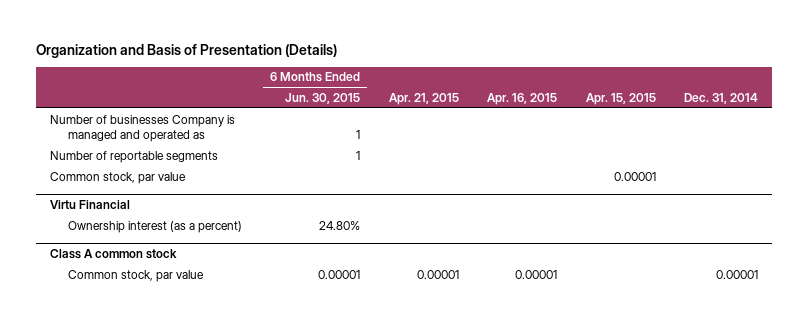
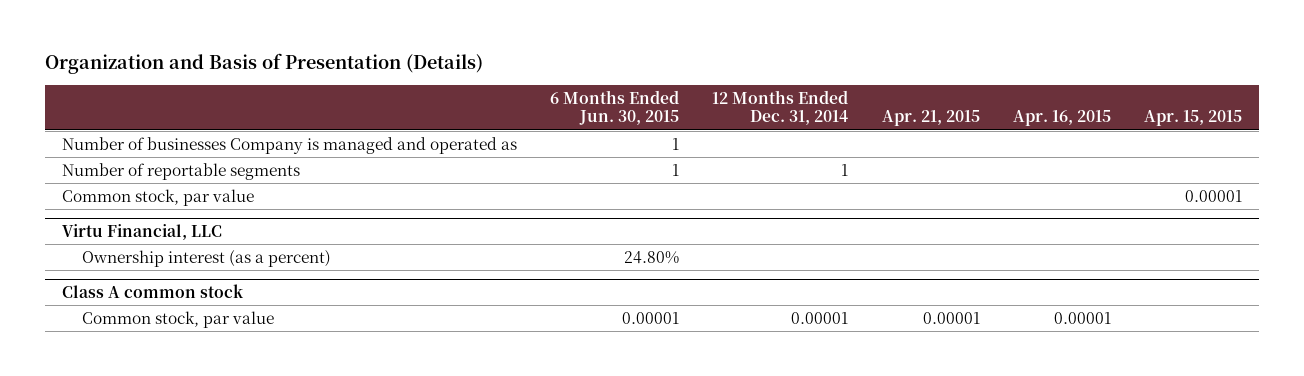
- | 6 Months Ended Jun. 30, 2015 | Apr. 21, 2015 | Apr. 16, 2015 | Apr. 15, 2015 | Dec. 31, 2014
+ | 6 Months Ended Jun. 30, 2015 | 12 Months Ended Dec. 31, 2014 | Apr. 21, 2015 | Apr. 16, 2015 | Apr. 15, 2015
- Virtu Financial
+ Virtu Financial, LLC

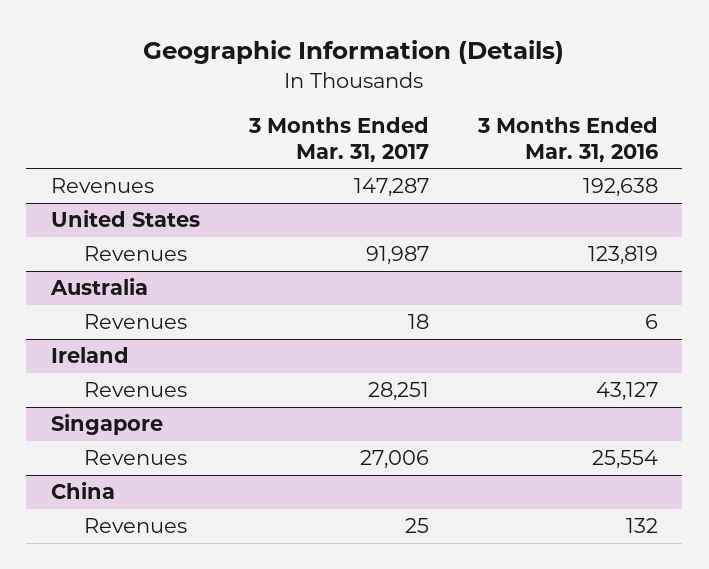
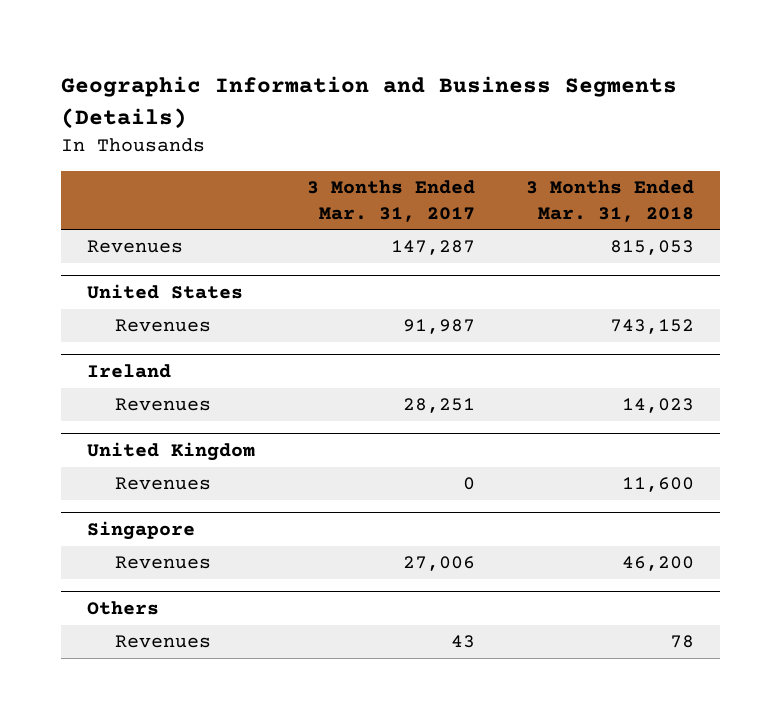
- Geographic Information (Details)
+ Geographic Information and Business Segments (Details)
- | 3 Months Ended Mar. 31, 2017 | 3 Months Ended Mar. 31, 2016
+ | 3 Months Ended Mar. 31, 2017 | 3 Months Ended Mar. 31, 2018
- Australia
- Revenues | 18 | 6
+ United Kingdom
+ Revenues | 0 | 11,600
- China
- Revenues | 25 | 132
+ Others
+ Revenues | 43 | 78

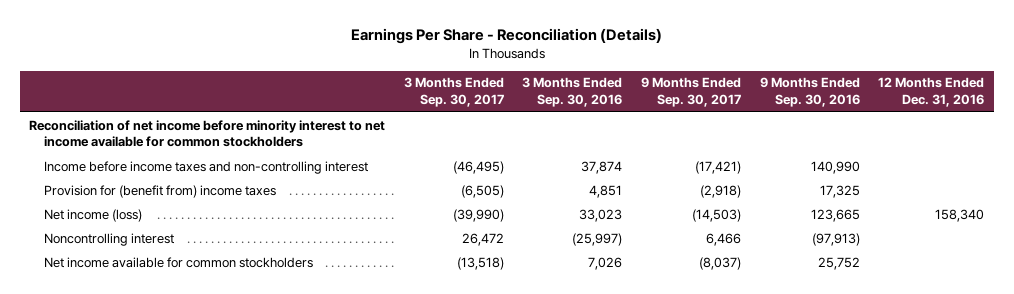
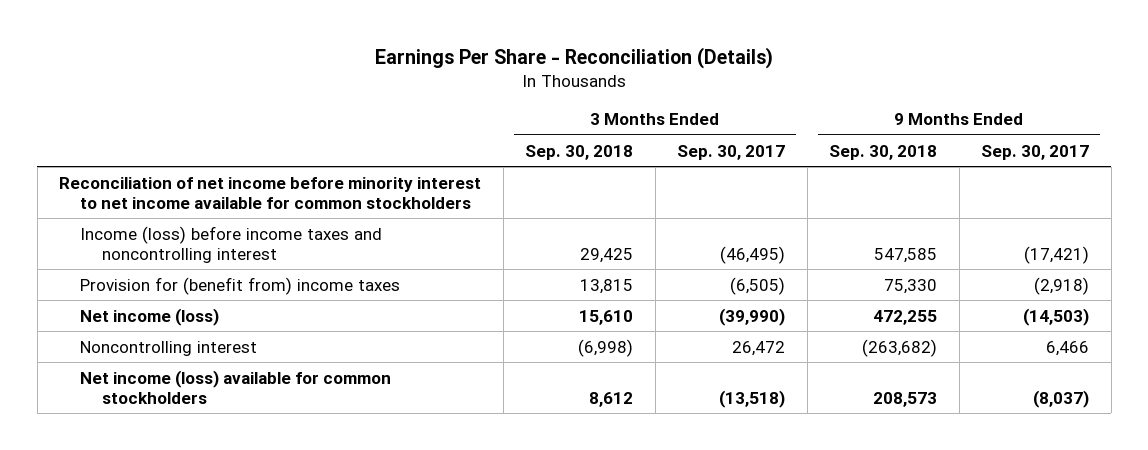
- | 3 Months Ended Sep. 30, 2017 | 3 Months Ended Sep. 30, 2016 | 9 Months Ended Sep. 30, 2017 | 9 Months Ended Sep. 30, 2016 | 12 Months Ended Dec. 31, 2016
+ | 3 Months Ended Sep. 30, 2018 | 3 Months Ended Sep. 30, 2017 | 9 Months Ended Sep. 30, 2018 | 9 Months Ended Sep. 30, 2017
- Income before income taxes and non-controlling interest | (46,495) | 37,874 | (17,421) | 140,990 |
+ Income (loss) before income taxes and noncontrolling interest | 29,425 | (46,495) | 547,585 | (17,421)
- Net income available for common stockholders | (13,518) | 7,026 | (8,037) | 25,752 |
+ Net income (loss) available for common stockholders | 8,612 | (13,518) | 208,573 | (8,037)

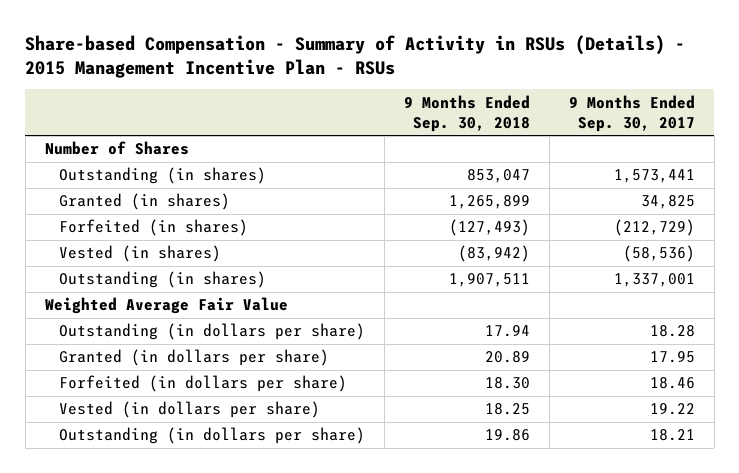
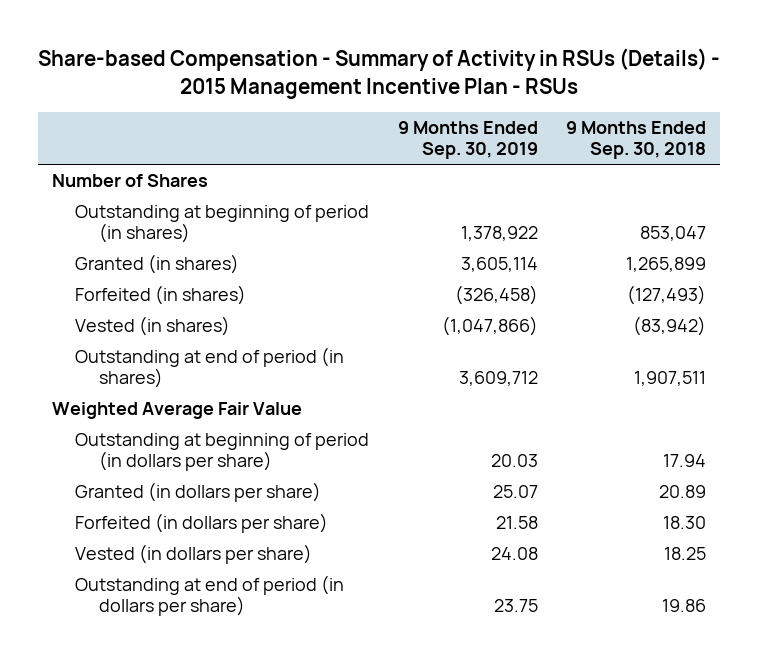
- | 9 Months Ended Sep. 30, 2018 | 9 Months Ended Sep. 30, 2017
+ | 9 Months Ended Sep. 30, 2019 | 9 Months Ended Sep. 30, 2018
- Outstanding (in shares) | 853,047 | 1,573,441
+ Outstanding at beginning of period (in shares) | 1,378,922 | 853,047
- Outstanding (in shares) | 1,907,511 | 1,337,001
+ Outstanding at end of period (in shares) | 3,609,712 | 1,907,511
- Outstanding (in dollars per share) | 17.94 | 18.28
+ Outstanding at beginning of period (in dollars per share) | 20.03 | 17.94
- Outstanding (in dollars per share) | 19.86 | 18.21
+ Outstanding at end of period (in dollars per share) | 23.75 | 19.86

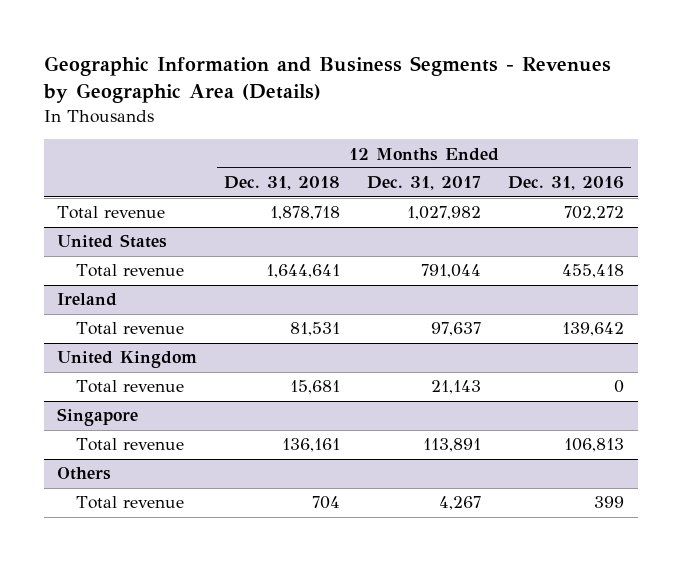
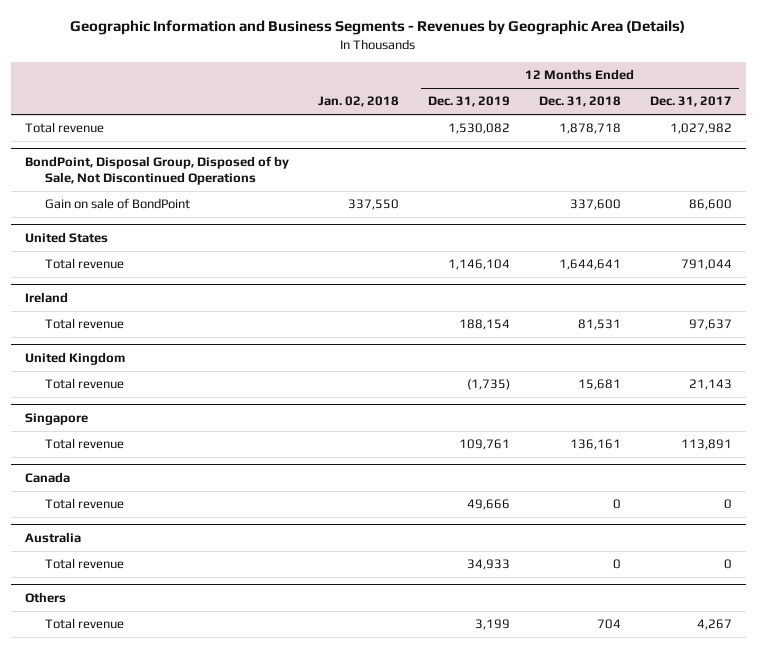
- | 12 Months Ended Dec. 31, 2018 | 12 Months Ended Dec. 31, 2017 | 12 Months Ended Dec. 31, 2016
+ | Jan. 02, 2018 | 12 Months Ended Dec. 31, 2019 | 12 Months Ended Dec. 31, 2018 | 12 Months Ended Dec. 31, 2017
+ BondPoint, Disposal Group, Disposed of by Sale, Not Discontinued Operations
+ Gain on sale of BondPoint | 337,550 | | 337,600 | 86,600
+ Canada
+ Total revenue | | 49,666 | 0 | 0
+ Australia
+ Total revenue | | 34,933 | 0 | 0

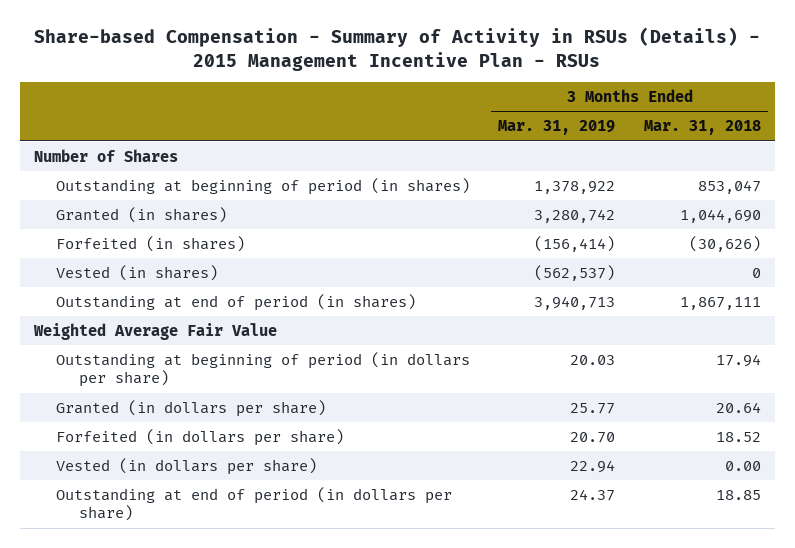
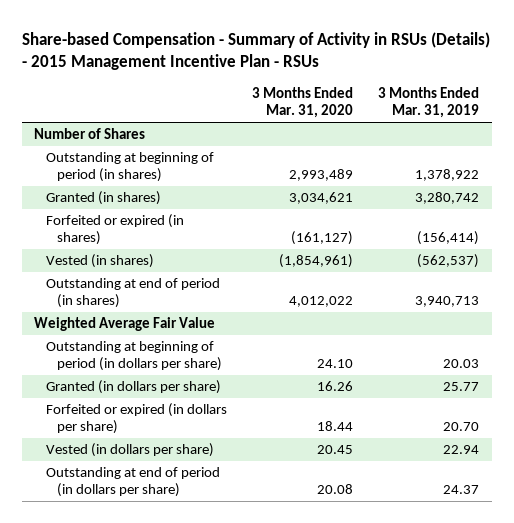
- | 3 Months Ended Mar. 31, 2019 | 3 Months Ended Mar. 31, 2018
+ | 3 Months Ended Mar. 31, 2020 | 3 Months Ended Mar. 31, 2019
- Forfeited (in shares) | (156,414) | (30,626)
+ Forfeited or expired (in shares) | (161,127) | (156,414)
- Forfeited (in dollars per share) | 20.70 | 18.52
+ Forfeited or expired (in dollars per share) | 18.44 | 20.70

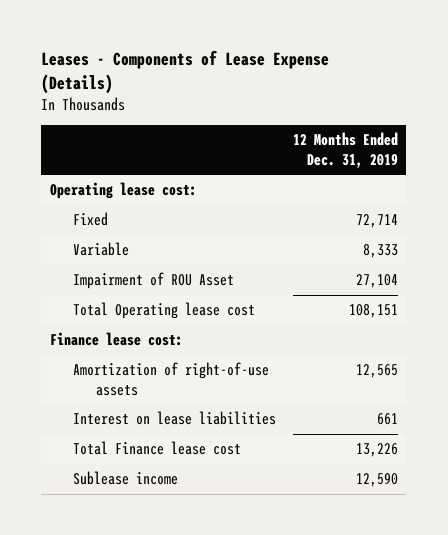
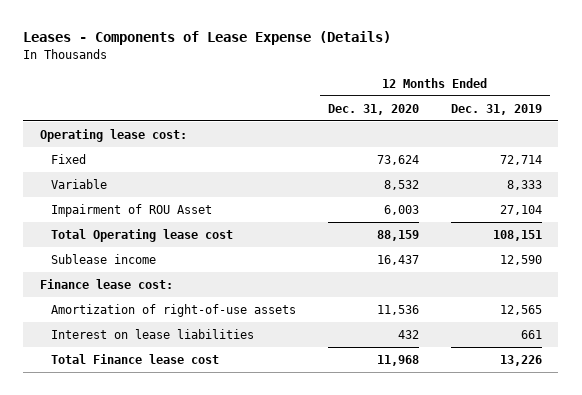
- | 12 Months Ended Dec. 31, 2019
+ | 12 Months Ended Dec. 31, 2020 | 12 Months Ended Dec. 31, 2019
moved up: Sublease income | 16,437 | 12,590

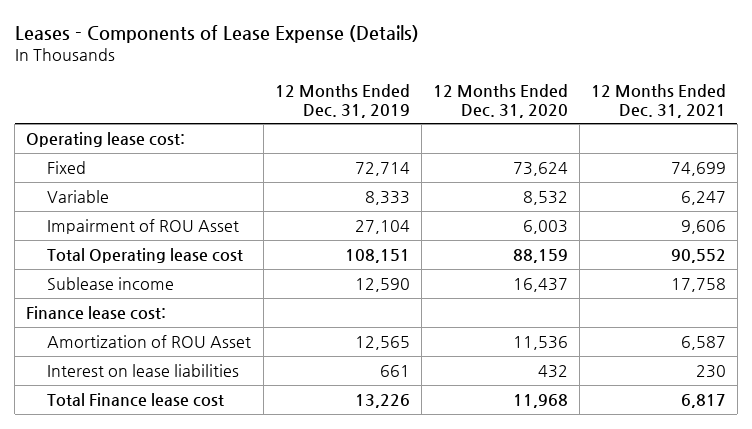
- | 12 Months Ended Dec. 31, 2020 | 12 Months Ended Dec. 31, 2019
+ | 12 Months Ended Dec. 31, 2019 | 12 Months Ended Dec. 31, 2020 | 12 Months Ended Dec. 31, 2021
- Amortization of right-of-use assets | 11,536 | 12,565
+ Amortization of ROU Asset | 12,565 | 11,536 | 6,587

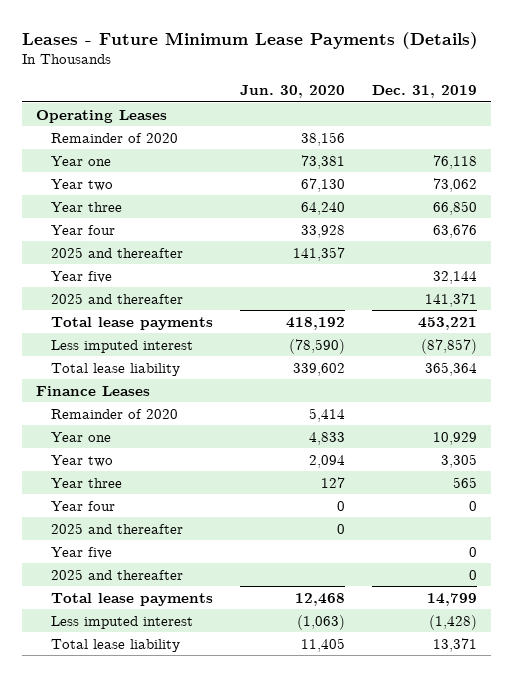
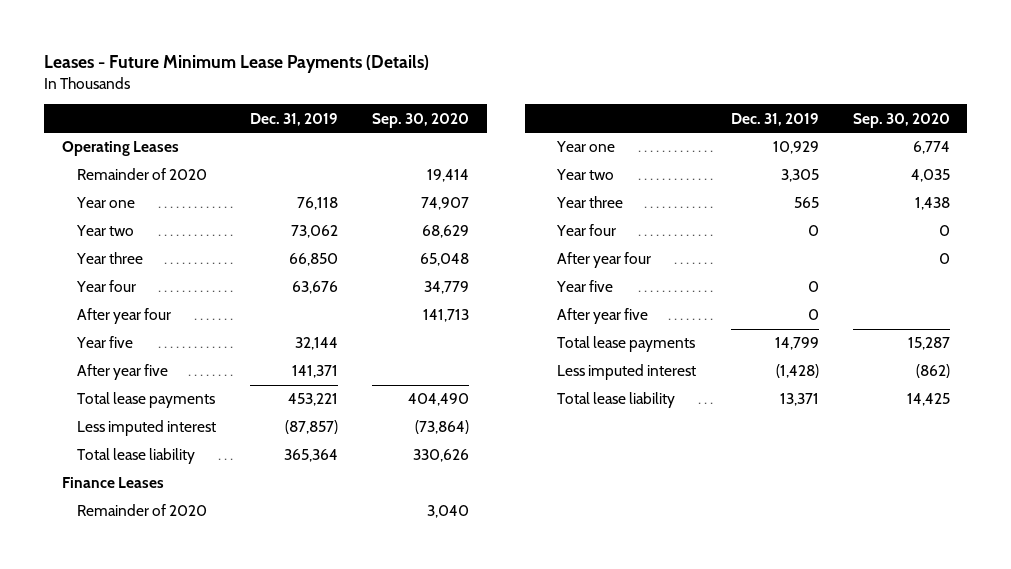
- | Jun. 30, 2020 | Dec. 31, 2019
+ | Dec. 31, 2019 | Sep. 30, 2020
- 2025 and thereafter | 141,357 |
+ After year four | | 141,713
- 2025 and thereafter | | 141,371
+ After year five | 141,371 |
- 2025 and thereafter | 0 |
+ After year four | | 0
- 2025 and thereafter | | 0
+ After year five | 0 |

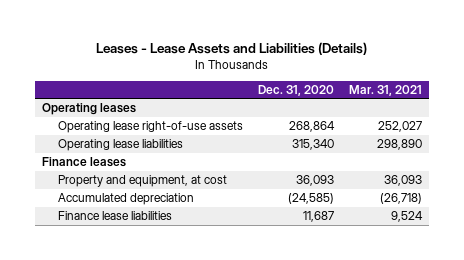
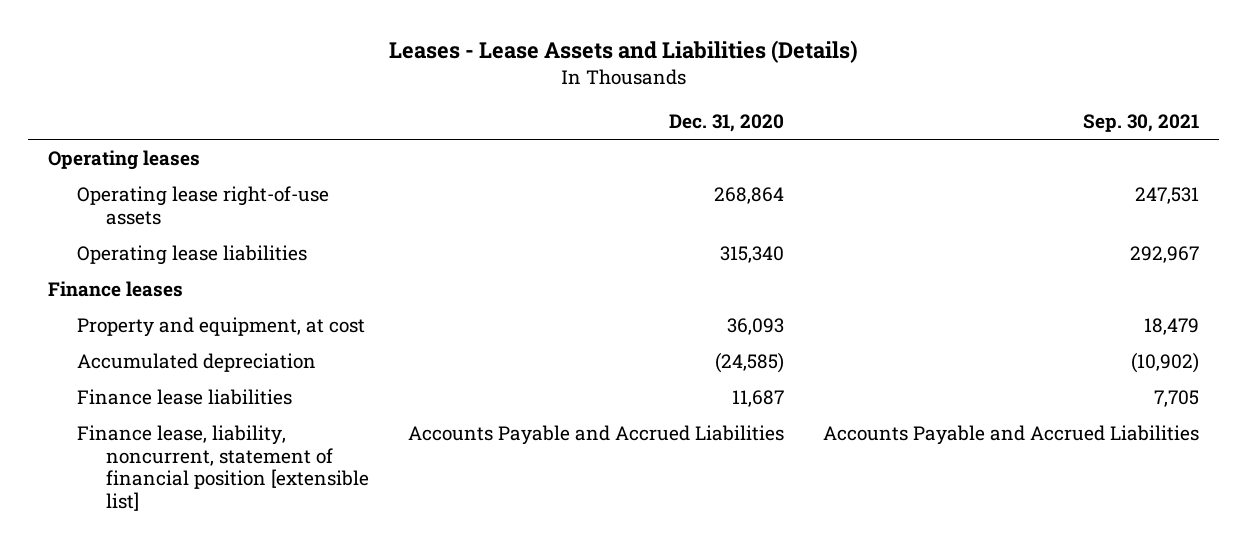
- | Dec. 31, 2020 | Mar. 31, 2021
+ | Dec. 31, 2020 | Sep. 30, 2021
+ Finance lease, liability, noncurrent, statement of financial position [extensible list] | Accounts Payable and Accrued Liabilities | Accounts Payable and Accrued Liabilities

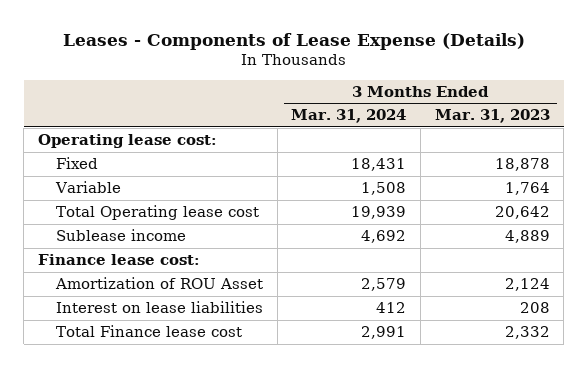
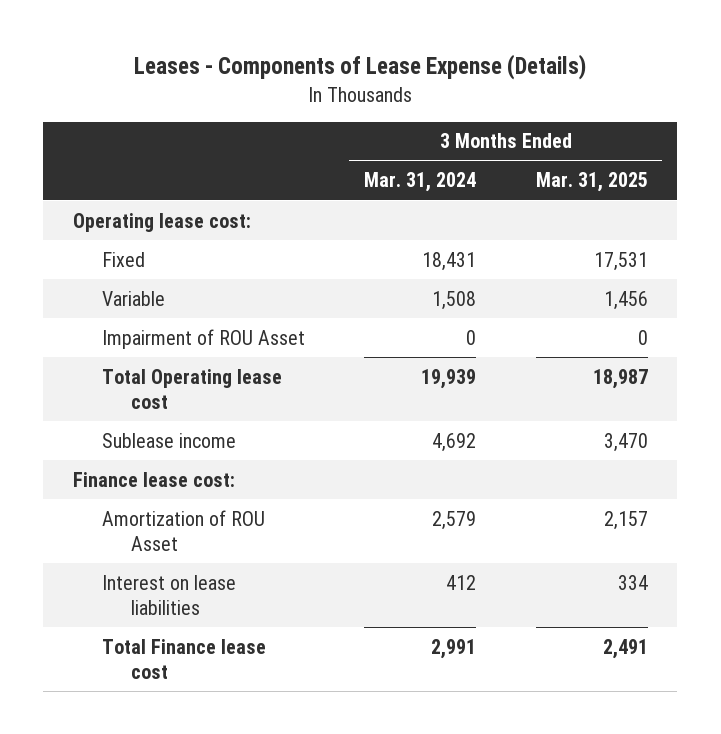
- | 3 Months Ended Mar. 31, 2024 | 3 Months Ended Mar. 31, 2023
+ | 3 Months Ended Mar. 31, 2024 | 3 Months Ended Mar. 31, 2025
+ Impairment of ROU Asset | 0 | 0

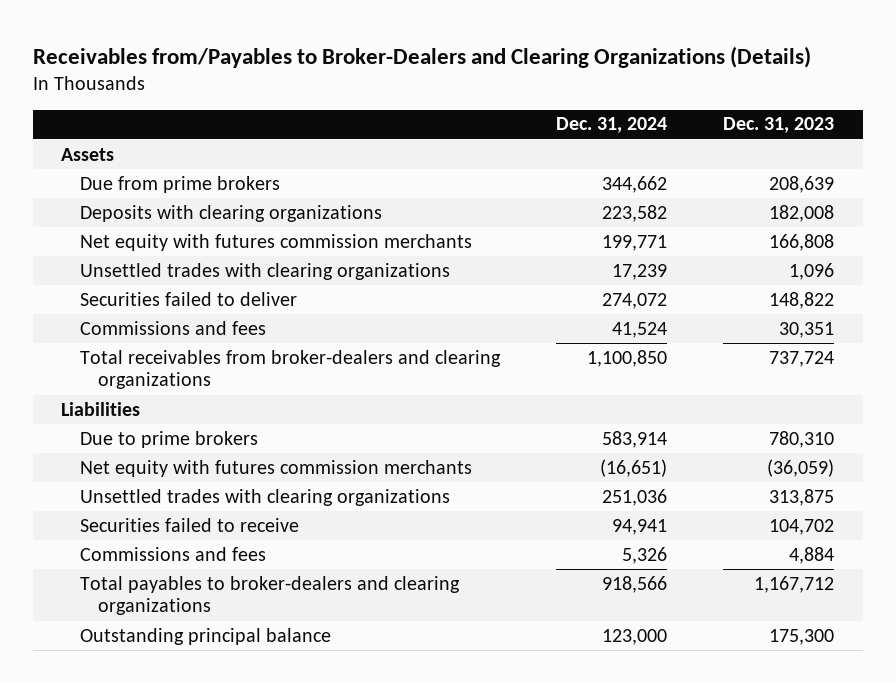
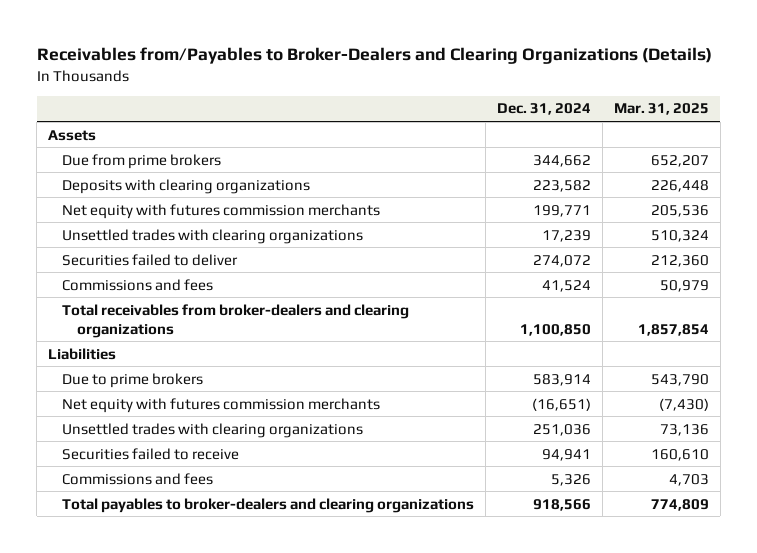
- | Dec. 31, 2024 | Dec. 31, 2023
+ | Dec. 31, 2024 | Mar. 31, 2025
- Outstanding principal balance | 123,000 | 175,300

